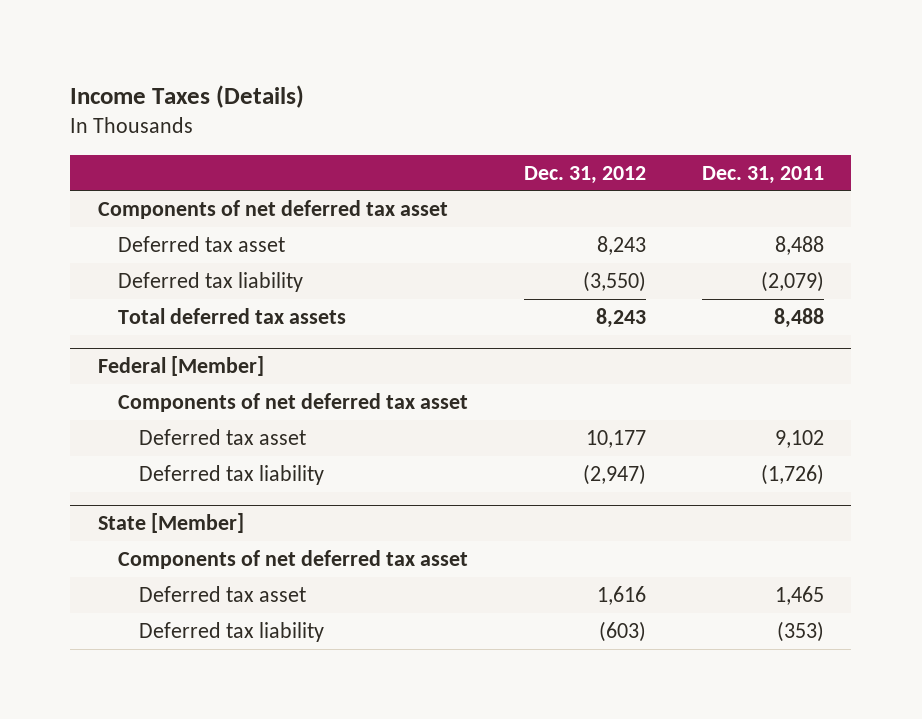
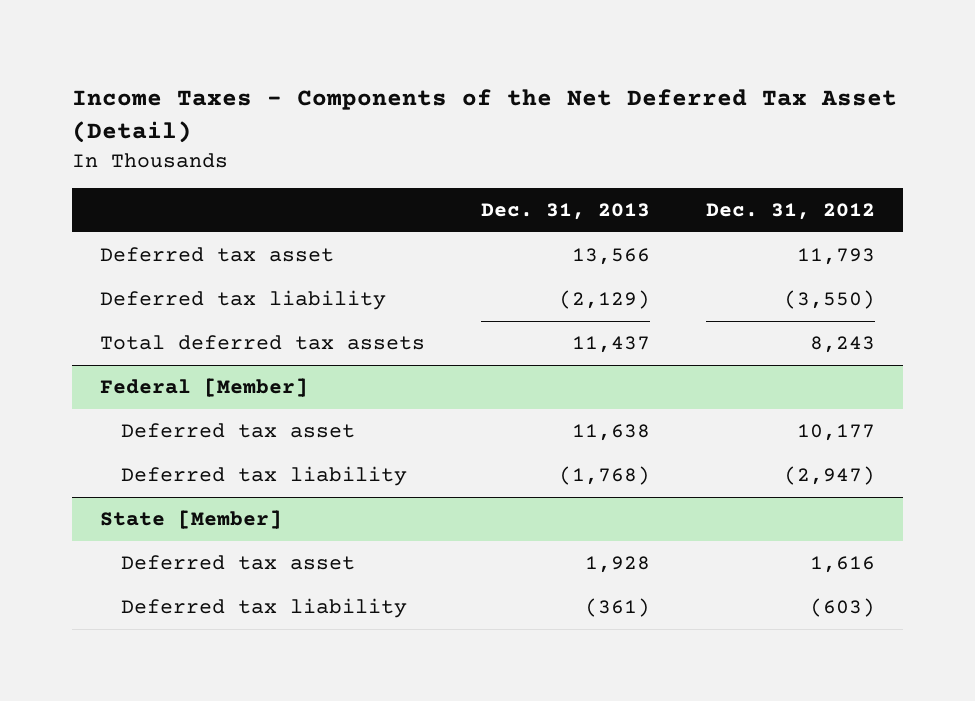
- Income Taxes (Details)
+ Income Taxes - Components of the Net Deferred Tax Asset (Detail)
- | Dec. 31, 2012 | Dec. 31, 2011
+ | Dec. 31, 2013 | Dec. 31, 2012
- Components of net deferred tax asset
- Deferred tax asset | 8,243 | 8,488
+ Deferred tax asset | 13,566 | 11,793
@ Federal [Member]
- Components of net deferred tax asset
@ State [Member]
- Components of net deferred tax asset

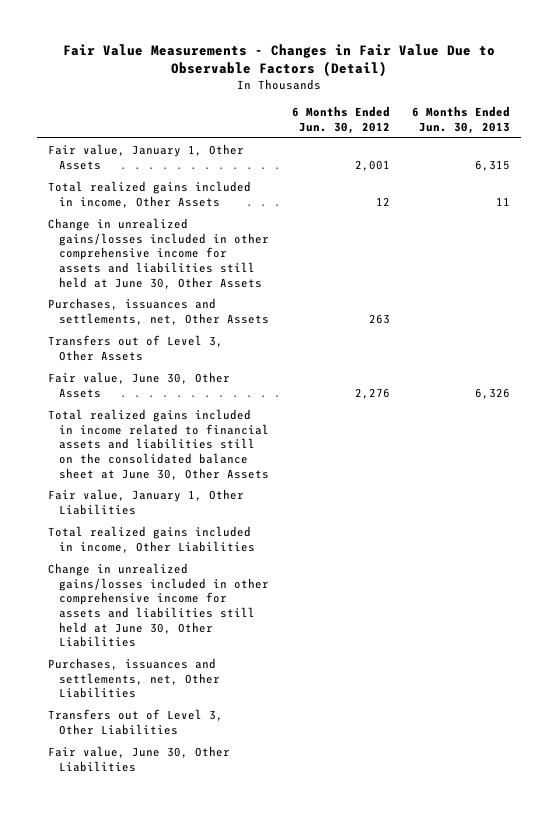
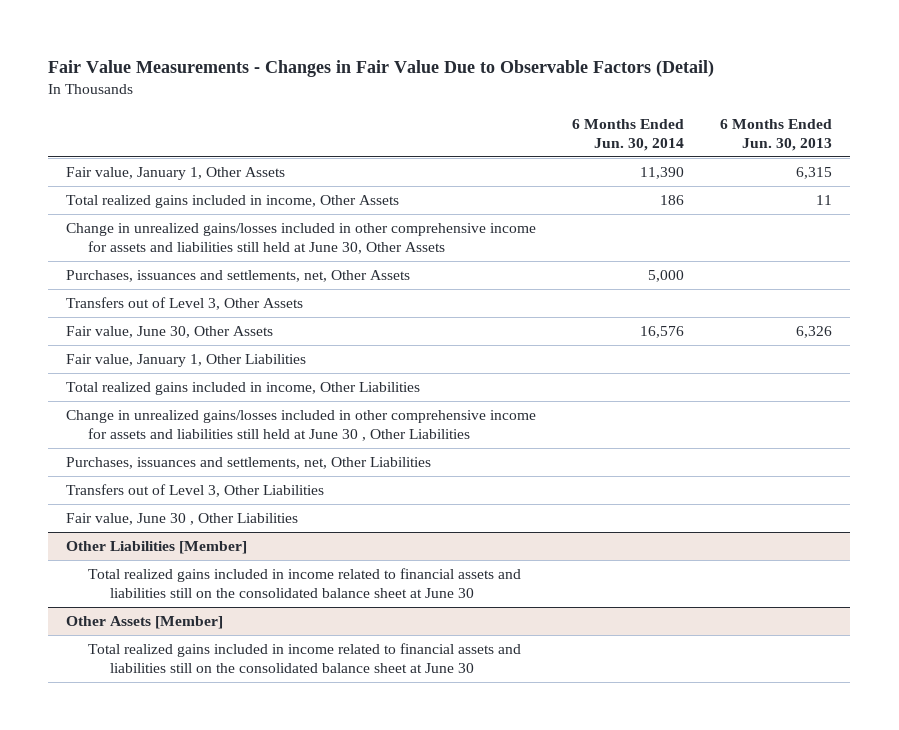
- | 6 Months Ended Jun. 30, 2012 | 6 Months Ended Jun. 30, 2013
+ | 6 Months Ended Jun. 30, 2014 | 6 Months Ended Jun. 30, 2013
- Total realized gains included in income related to financial assets and liabilities still on the consolidated balance sheet at June 30, Other Assets
- Change in unrealized gains/losses included in other comprehensive income for assets and liabilities still held at June 30, Other Liabilities
+ Change in unrealized gains/losses included in other comprehensive income for assets and liabilities still held at June 30 , Other Liabilities
- Fair value, June 30, Other Liabilities
+ Fair value, June 30 , Other Liabilities
+ Other Liabilities [Member]
+ Total realized gains included in income related to financial assets and liabilities still on the consolidated balance sheet at June 30
+ Other Assets [Member]
+ Total realized gains included in income related to financial assets and liabilities still on the consolidated balance sheet at June 30

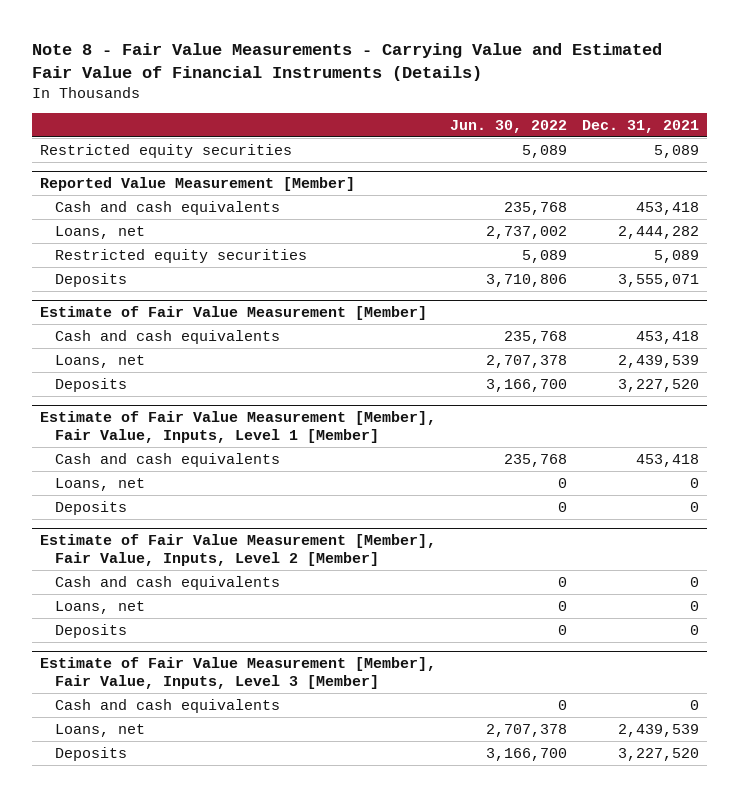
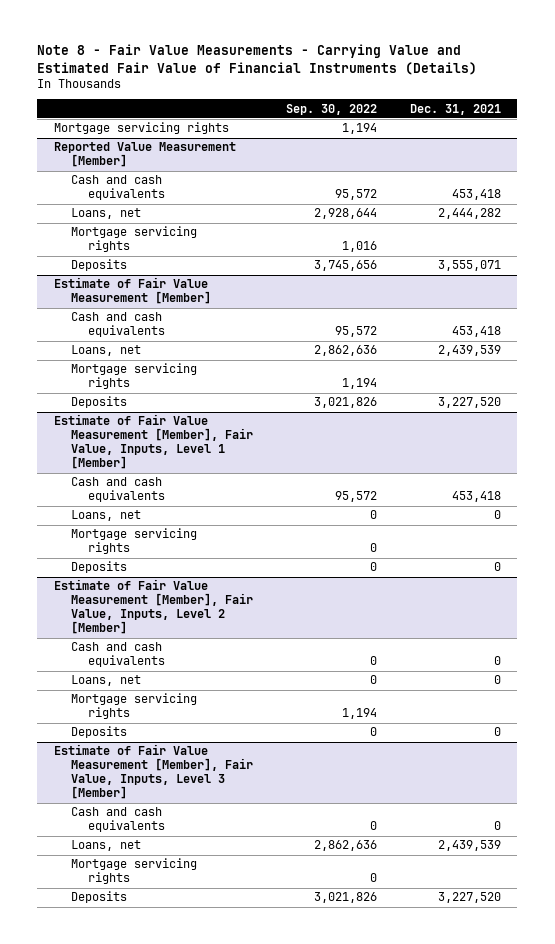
- | Jun. 30, 2022 | Dec. 31, 2021
+ | Sep. 30, 2022 | Dec. 31, 2021
- Restricted equity securities | 5,089 | 5,089
+ Mortgage servicing rights | 1,194 |
@ Reported Value Measurement [Member]
- Restricted equity securities | 5,089 | 5,089
+ Mortgage servicing rights | 1,016 |
@ Estimate of Fair Value Measurement [Member]
+ Mortgage servicing rights | 1,194 |
@ Estimate of Fair Value Measurement [Member], Fair Value, Inputs, Level 1 [Member]
+ Mortgage servicing rights | 0 |
@ Estimate of Fair Value Measurement [Member], Fair Value, Inputs, Level 2 [Member]
+ Mortgage servicing rights | 1,194 |
@ Estimate of Fair Value Measurement [Member], Fair Value, Inputs, Level 3 [Member]
+ Mortgage servicing rights | 0 |

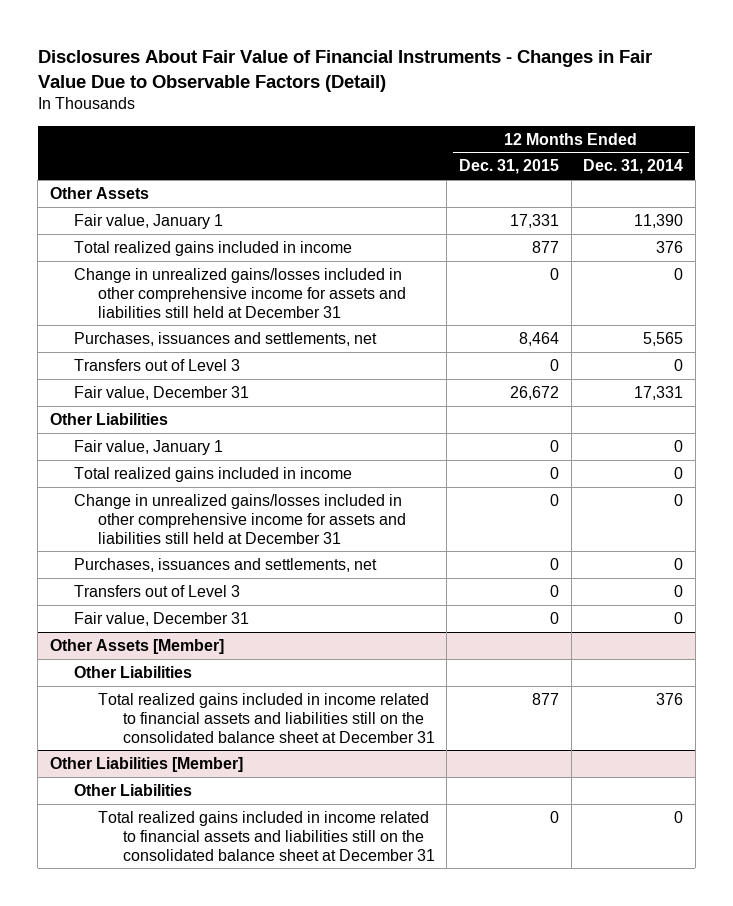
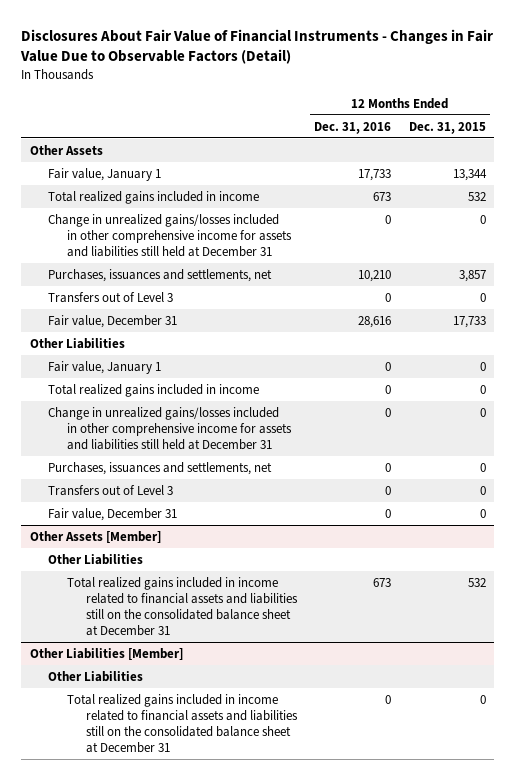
- | 12 Months Ended Dec. 31, 2015 | 12 Months Ended Dec. 31, 2014
+ | 12 Months Ended Dec. 31, 2016 | 12 Months Ended Dec. 31, 2015
- Fair value, January 1 | 17,331 | 11,390
- Total realized gains included in income | 877 | 376
+ Fair value, January 1 | 17,733 | 13,344
+ Total realized gains included in income | 673 | 532
- Purchases, issuances and settlements, net | 8,464 | 5,565
+ Purchases, issuances and settlements, net | 10,210 | 3,857
- Fair value, December 31 | 26,672 | 17,331
+ Fair value, December 31 | 28,616 | 17,733
@ Other Assets [Member]
- Total realized gains included in income related to financial assets and liabilities still on the consolidated balance sheet at December 31 | 877 | 376
+ Total realized gains included in income related to financial assets and liabilities still on the consolidated balance sheet at December 31 | 673 | 532

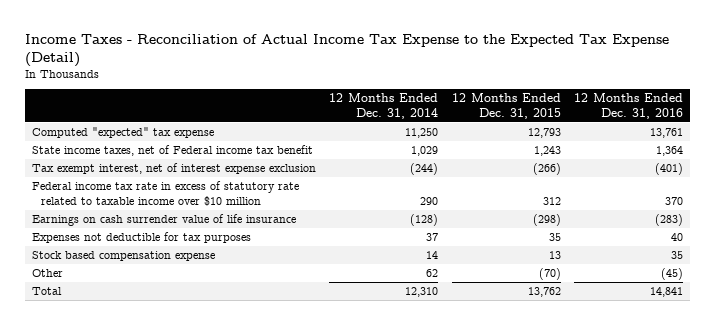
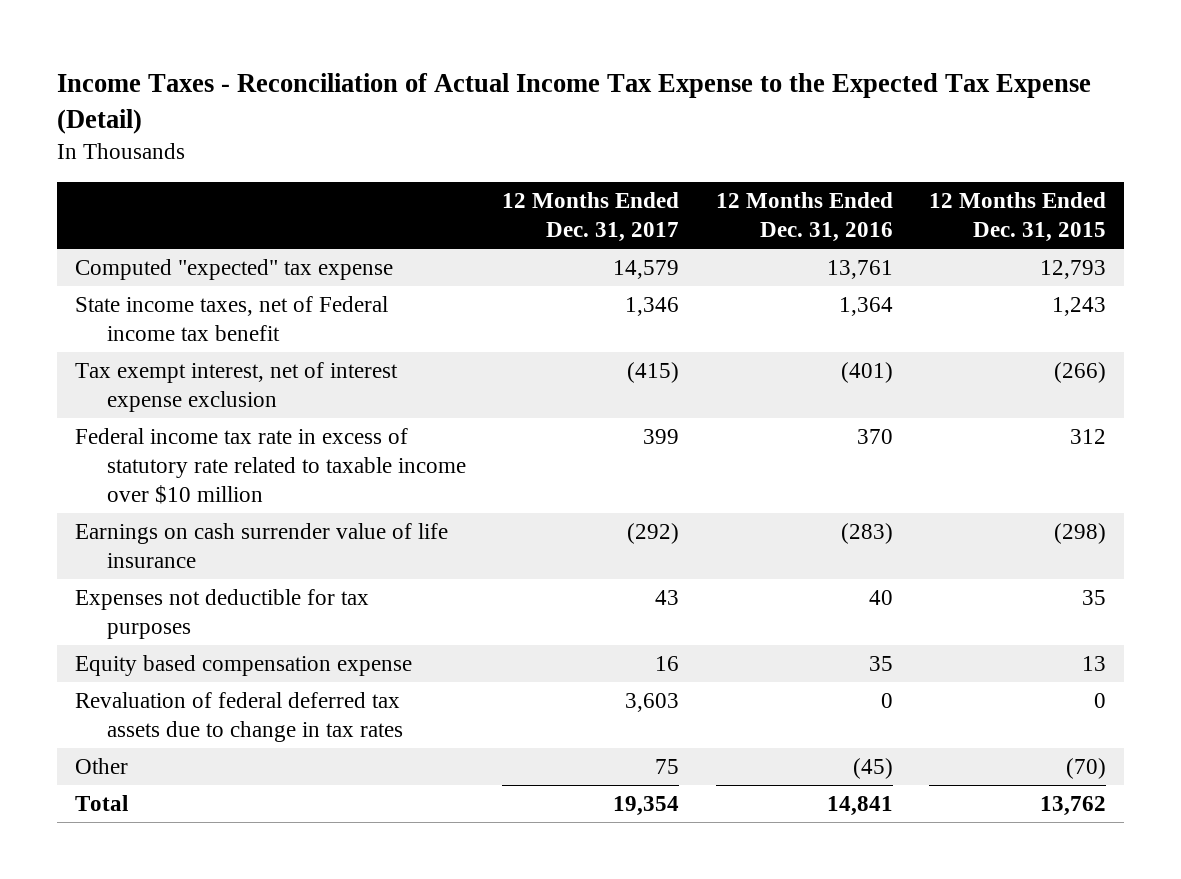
- | 12 Months Ended Dec. 31, 2014 | 12 Months Ended Dec. 31, 2015 | 12 Months Ended Dec. 31, 2016
+ | 12 Months Ended Dec. 31, 2017 | 12 Months Ended Dec. 31, 2016 | 12 Months Ended Dec. 31, 2015
- Stock based compensation expense | 14 | 13 | 35
+ Equity based compensation expense | 16 | 35 | 13
+ Revaluation of federal deferred tax assets due to change in tax rates | 3,603 | 0 | 0

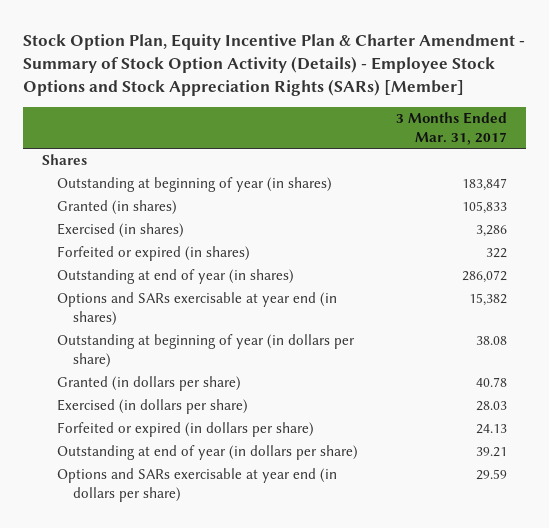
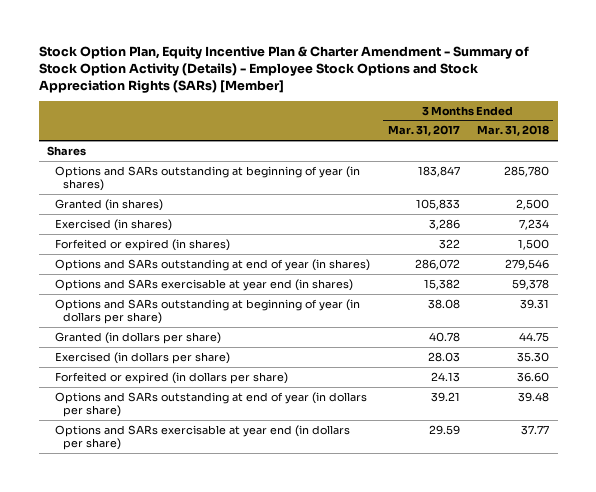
- | 3 Months Ended Mar. 31, 2017
+ | 3 Months Ended Mar. 31, 2017 | 3 Months Ended Mar. 31, 2018
- Outstanding at beginning of year (in shares) | 183,847
+ Options and SARs outstanding at beginning of year (in shares) | 183,847 | 285,780
- Outstanding at end of year (in shares) | 286,072
+ Options and SARs outstanding at end of year (in shares) | 286,072 | 279,546
- Outstanding at beginning of year (in dollars per share) | 38.08
+ Options and SARs outstanding at beginning of year (in dollars per share) | 38.08 | 39.31
- Outstanding at end of year (in dollars per share) | 39.21
+ Options and SARs outstanding at end of year (in dollars per share) | 39.21 | 39.48

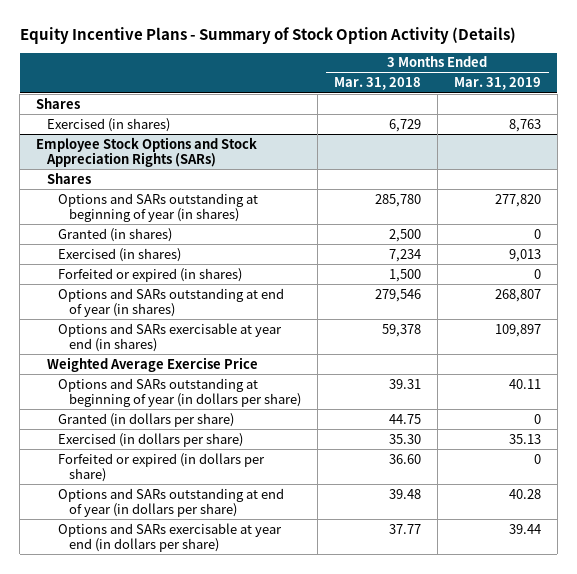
- Stock Option Plan, Equity Incentive Plan & Charter Amendment - Summary of Stock Option Activity (Details) - Employee Stock Options and Stock Appreciation Rights (SARs) [Member]
+ Equity Incentive Plans - Summary of Stock Option Activity (Details)
- | 3 Months Ended Mar. 31, 2017 | 3 Months Ended Mar. 31, 2018
+ | 3 Months Ended Mar. 31, 2018 | 3 Months Ended Mar. 31, 2019
+ Exercised (in shares) | 6,729 | 8,763
+ Employee Stock Options and Stock Appreciation Rights (SARs)
+ Shares
+ Weighted Average Exercise Price

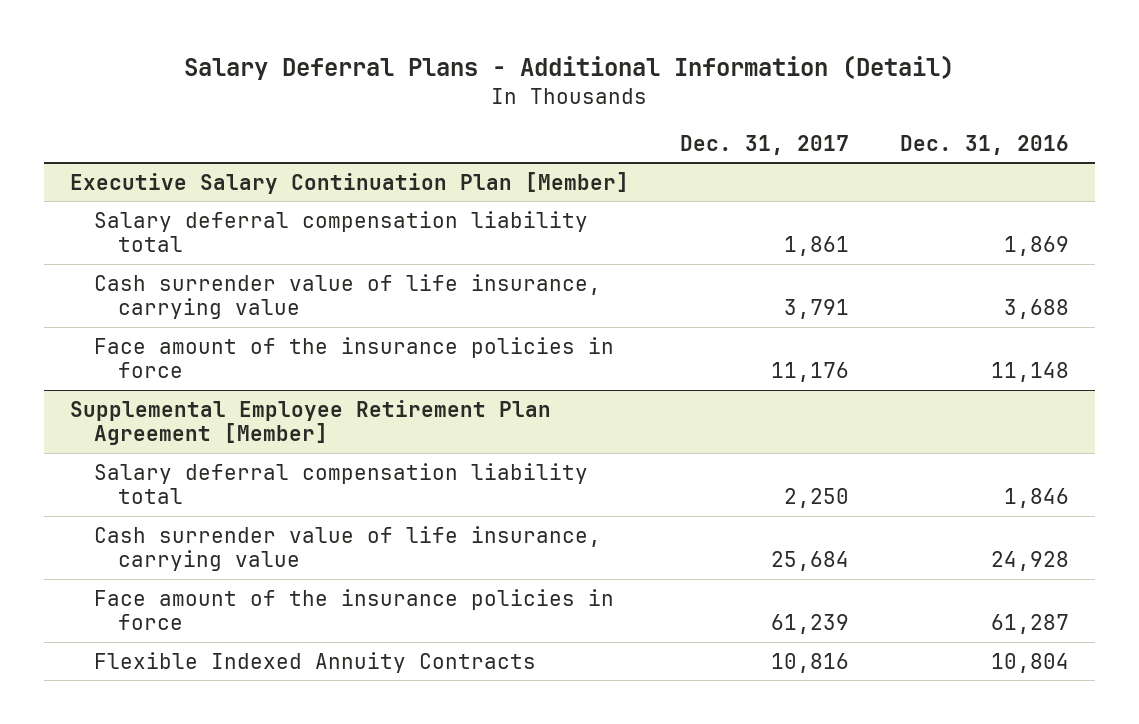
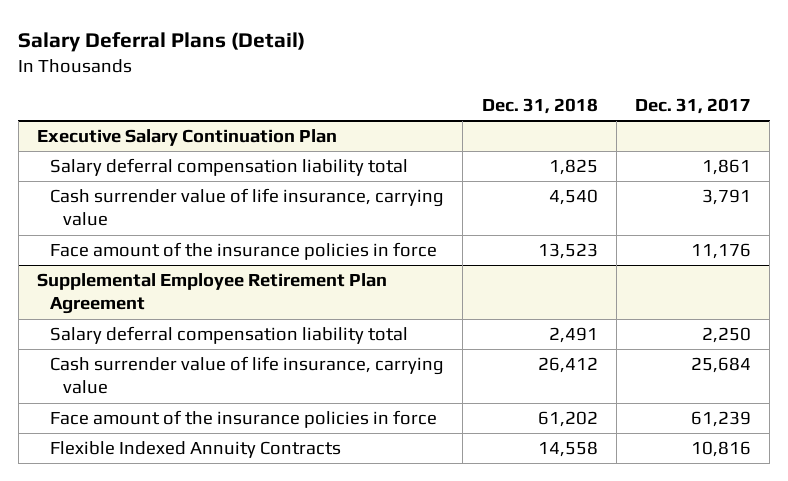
- Salary Deferral Plans - Additional Information (Detail)
+ Salary Deferral Plans (Detail)
- | Dec. 31, 2017 | Dec. 31, 2016
+ | Dec. 31, 2018 | Dec. 31, 2017
- Executive Salary Continuation Plan [Member]
+ Executive Salary Continuation Plan
- Supplemental Employee Retirement Plan Agreement [Member]
+ Supplemental Employee Retirement Plan Agreement

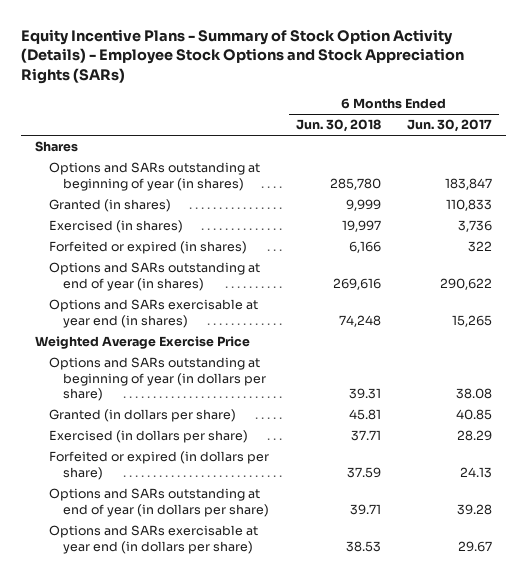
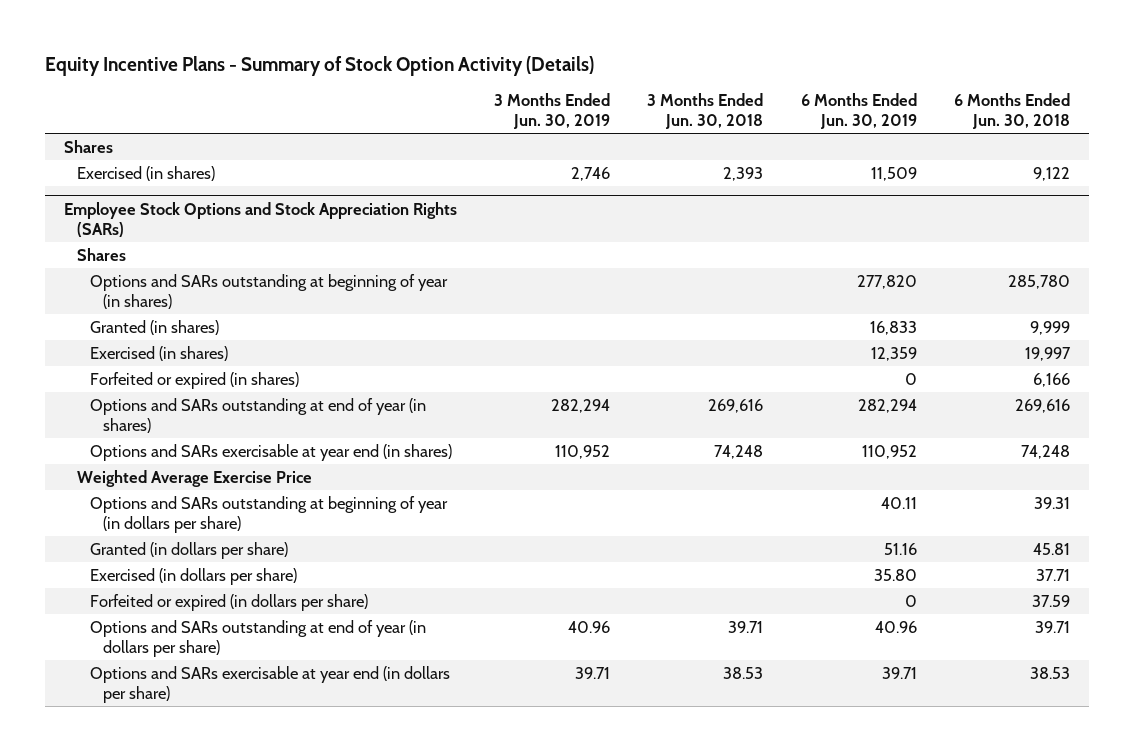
- Equity Incentive Plans - Summary of Stock Option Activity (Details) - Employee Stock Options and Stock Appreciation Rights (SARs)
+ Equity Incentive Plans - Summary of Stock Option Activity (Details)
- | 6 Months Ended Jun. 30, 2018 | 6 Months Ended Jun. 30, 2017
+ | 3 Months Ended Jun. 30, 2019 | 3 Months Ended Jun. 30, 2018 | 6 Months Ended Jun. 30, 2019 | 6 Months Ended Jun. 30, 2018
+ Exercised (in shares) | 2,746 | 2,393 | 11,509 | 9,122
+ Employee Stock Options and Stock Appreciation Rights (SARs)
+ Shares

